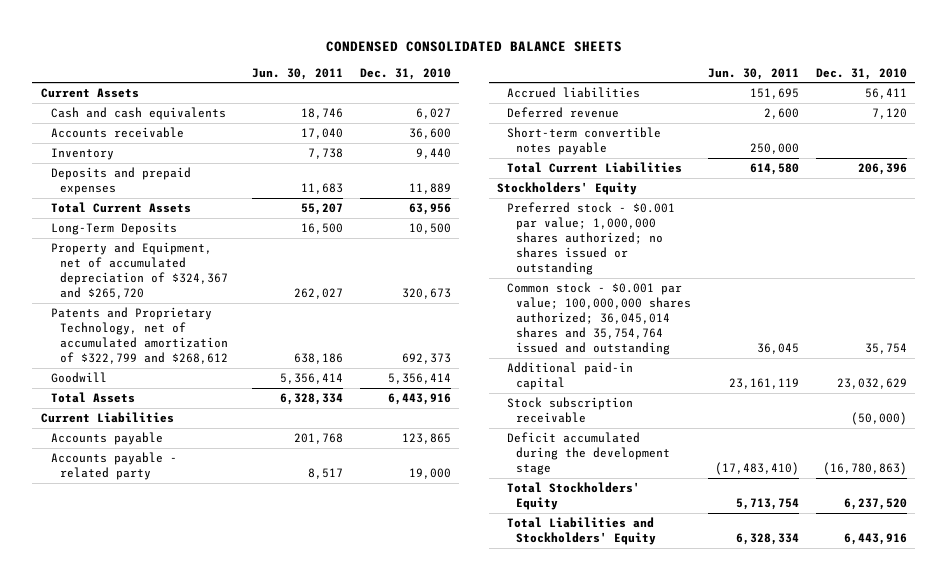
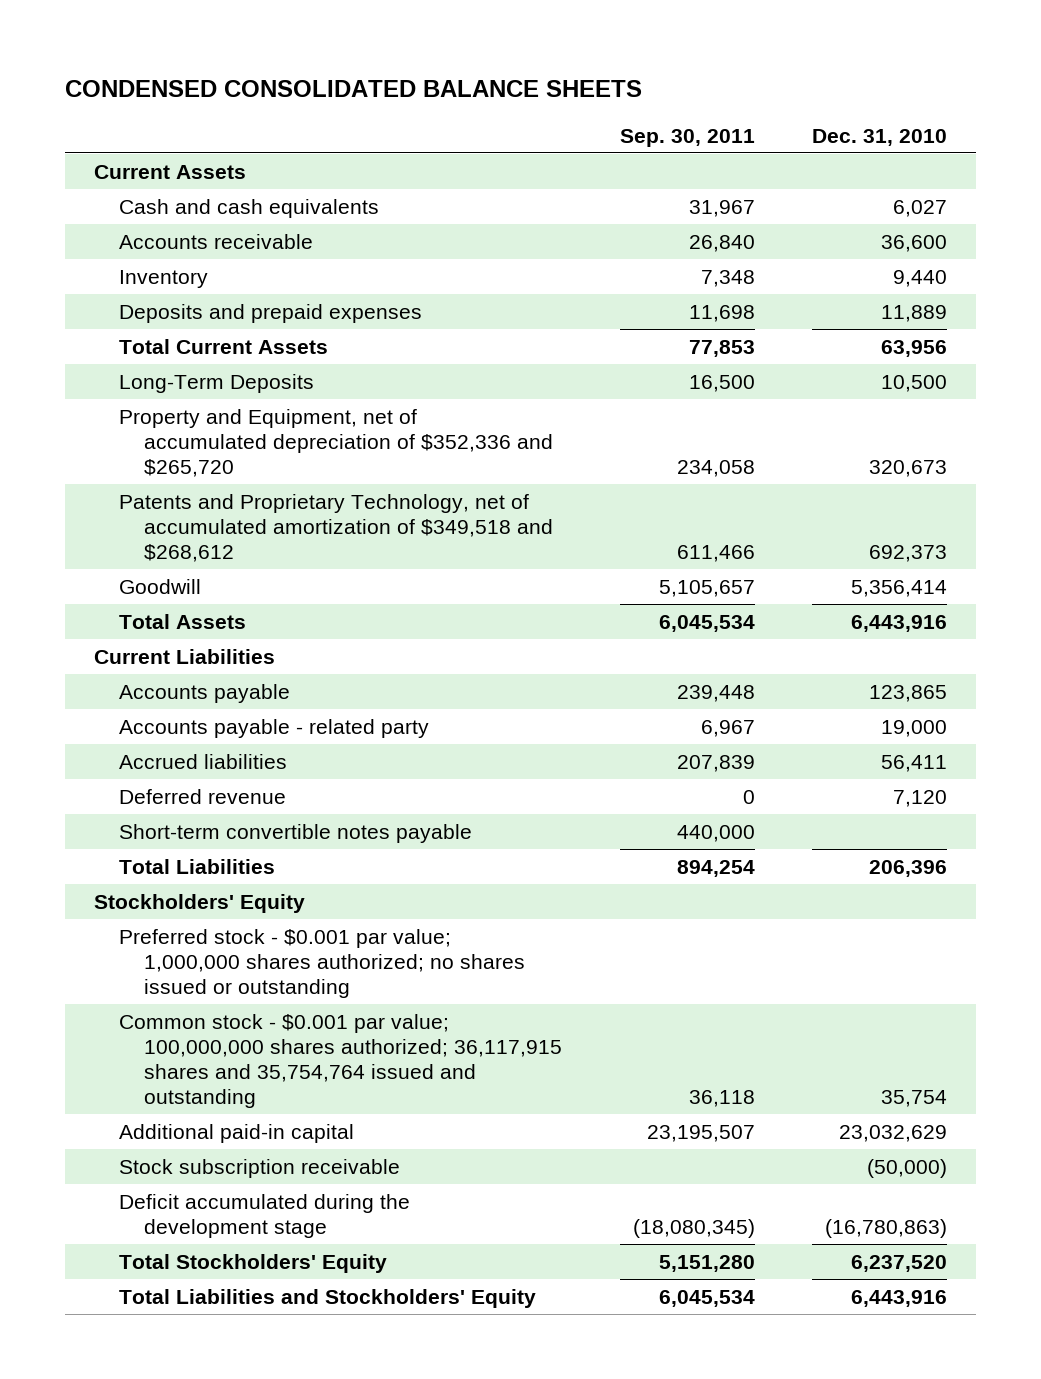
- | Jun. 30, 2011 | Dec. 31, 2010
+ | Sep. 30, 2011 | Dec. 31, 2010
- Property and Equipment, net of accumulated depreciation of $324,367 and $265,720 | 262,027 | 320,673
- Patents and Proprietary Technology, net of accumulated amortization of $322,799 and $268,612 | 638,186 | 692,373
+ Property and Equipment, net of accumulated depreciation of $352,336 and $265,720 | 234,058 | 320,673
+ Patents and Proprietary Technology, net of accumulated amortization of $349,518 and $268,612 | 611,466 | 692,373
- Total Current Liabilities | 614,580 | 206,396
+ Total Liabilities | 894,254 | 206,396
- Common stock - $0.001 par value; 100,000,000 shares authorized; 36,045,014 shares and 35,754,764 issued and outstanding | 36,045 | 35,754
+ Common stock - $0.001 par value; 100,000,000 shares authorized; 36,117,915 shares and 35,754,764 issued and outstanding | 36,118 | 35,754

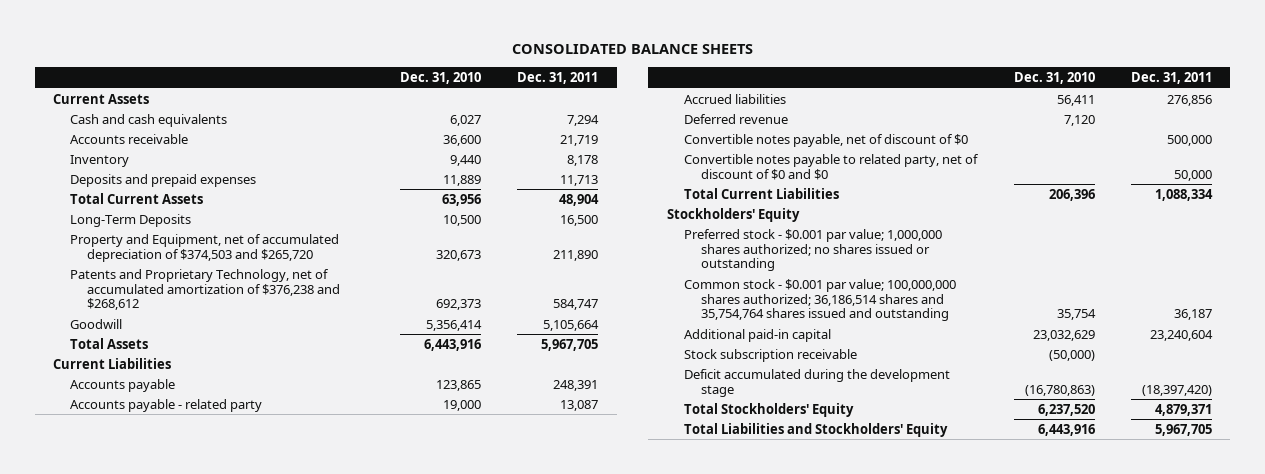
- CONDENSED CONSOLIDATED BALANCE SHEETS
+ CONSOLIDATED BALANCE SHEETS
- | Sep. 30, 2011 | Dec. 31, 2010
+ | Dec. 31, 2010 | Dec. 31, 2011
- Property and Equipment, net of accumulated depreciation of $352,336 and $265,720 | 234,058 | 320,673
- Patents and Proprietary Technology, net of accumulated amortization of $349,518 and $268,612 | 611,466 | 692,373
+ Property and Equipment, net of accumulated depreciation of $374,503 and $265,720 | 320,673 | 211,890
+ Patents and Proprietary Technology, net of accumulated amortization of $376,238 and $268,612 | 692,373 | 584,747
- Short-term convertible notes payable | 440,000 |
- Total Liabilities | 894,254 | 206,396
+ Convertible notes payable, net of discount of $0 | | 500,000
+ Convertible notes payable to related party, net of discount of $0 and $0 | | 50,000
+ Total Current Liabilities | 206,396 | 1,088,334
- Common stock - $0.001 par value; 100,000,000 shares authorized; 36,117,915 shares and 35,754,764 issued and outstanding | 36,118 | 35,754
+ Common stock - $0.001 par value; 100,000,000 shares authorized; 36,186,514 shares and 35,754,764 shares issued and outstanding | 35,754 | 36,187

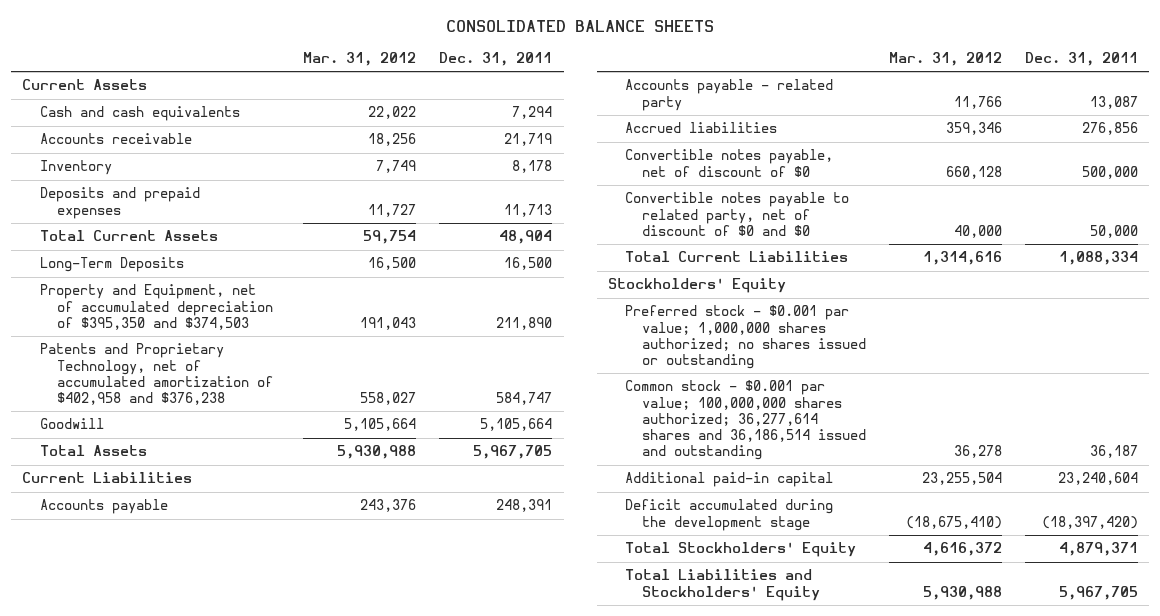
- | Dec. 31, 2010 | Dec. 31, 2011
+ | Mar. 31, 2012 | Dec. 31, 2011
- Property and Equipment, net of accumulated depreciation of $374,503 and $265,720 | 320,673 | 211,890
- Patents and Proprietary Technology, net of accumulated amortization of $376,238 and $268,612 | 692,373 | 584,747
+ Property and Equipment, net of accumulated depreciation of $395,350 and $374,503 | 191,043 | 211,890
+ Patents and Proprietary Technology, net of accumulated amortization of $402,958 and $376,238 | 558,027 | 584,747
- Deferred revenue | 7,120 |
- Common stock - $0.001 par value; 100,000,000 shares authorized; 36,186,514 shares and 35,754,764 shares issued and outstanding | 35,754 | 36,187
+ Common stock - $0.001 par value; 100,000,000 shares authorized; 36,277,614 shares and 36,186,514 issued and outstanding | 36,278 | 36,187
- Stock subscription receivable | (50,000) |

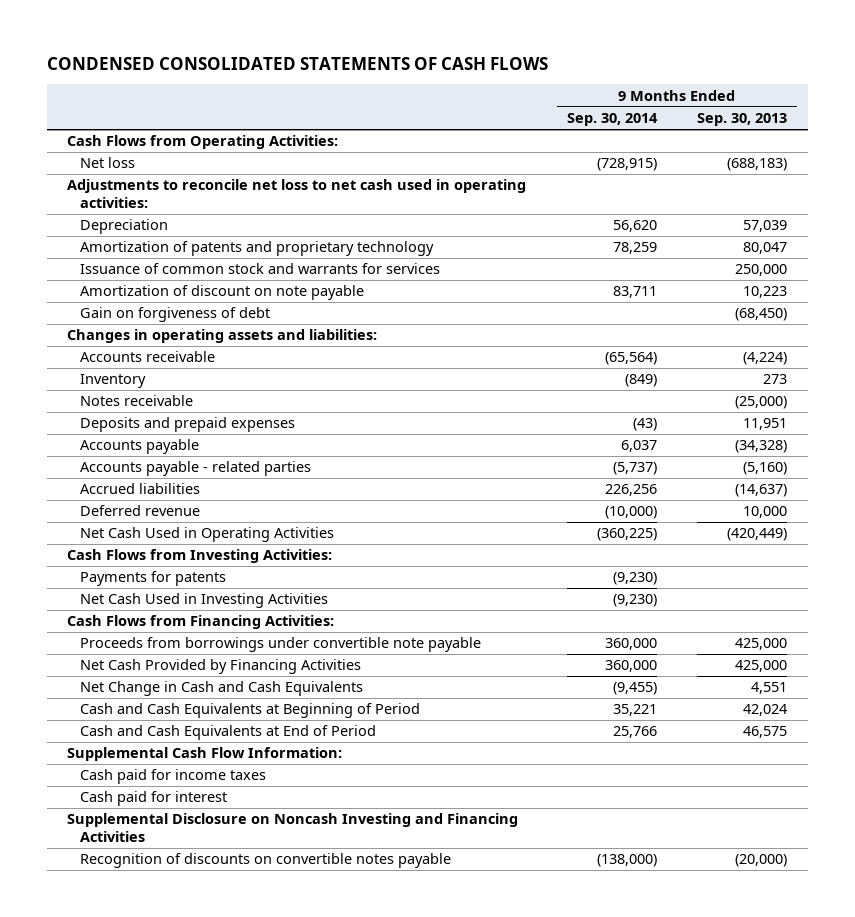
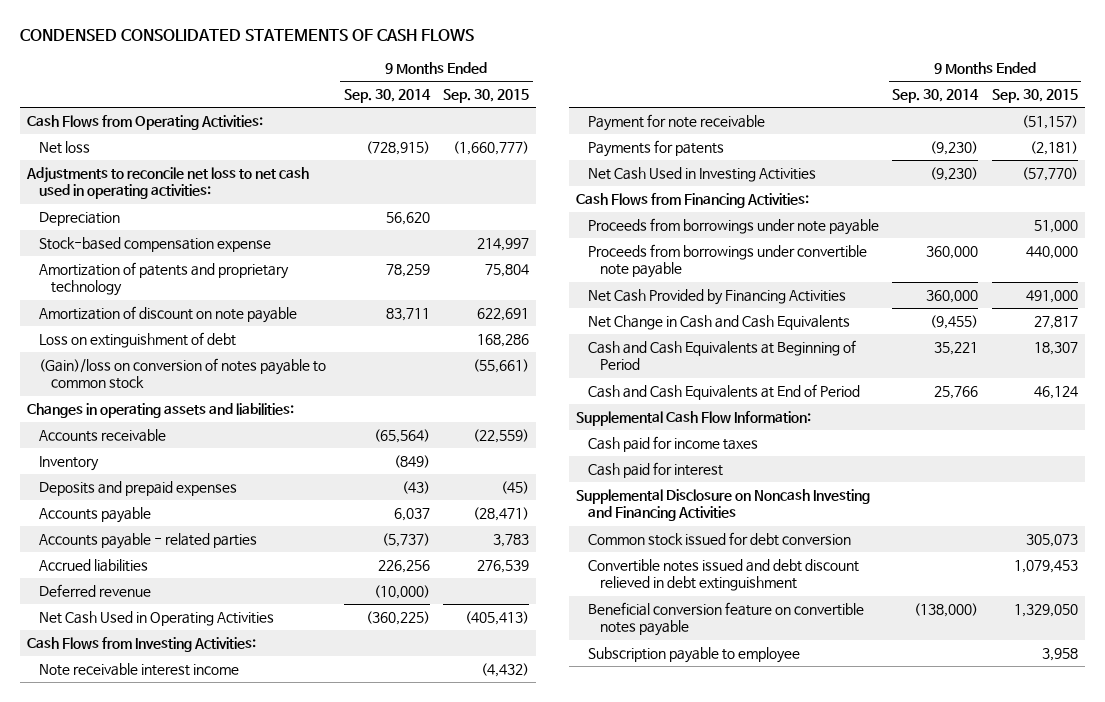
- | 9 Months Ended Sep. 30, 2014 | 9 Months Ended Sep. 30, 2013
+ | 9 Months Ended Sep. 30, 2014 | 9 Months Ended Sep. 30, 2015
+ Stock-based compensation expense | | 214,997
- Issuance of common stock and warrants for services | | 250,000
- Gain on forgiveness of debt | | (68,450)
+ Loss on extinguishment of debt | | 168,286
+ (Gain)/loss on conversion of notes payable to common stock | | (55,661)
- Notes receivable | | (25,000)
+ Note receivable interest income | | (4,432)
+ Payment for note receivable | | (51,157)
+ Proceeds from borrowings under note payable | | 51,000
- Recognition of discounts on convertible notes payable | (138,000) | (20,000)
+ Common stock issued for debt conversion | | 305,073
+ Convertible notes issued and debt discount relieved in debt extinguishment | | 1,079,453
+ Beneficial conversion feature on convertible notes payable | (138,000) | 1,329,050
+ Subscription payable to employee | | 3,958

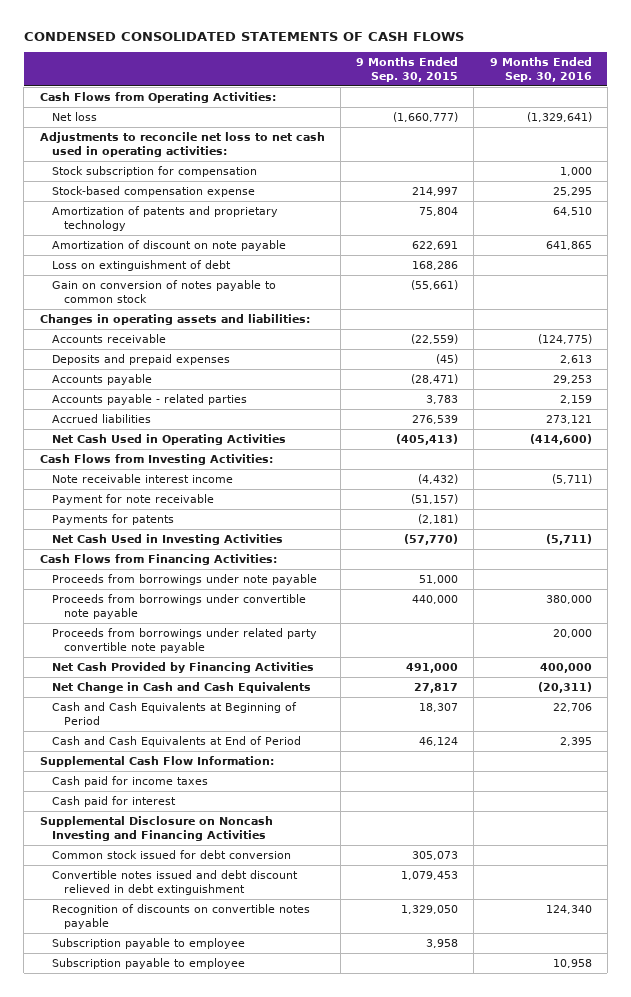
- | 9 Months Ended Sep. 30, 2014 | 9 Months Ended Sep. 30, 2015
+ | 9 Months Ended Sep. 30, 2015 | 9 Months Ended Sep. 30, 2016
- Depreciation | 56,620 |
+ Stock subscription for compensation | | 1,000
- (Gain)/loss on conversion of notes payable to common stock | | (55,661)
+ Gain on conversion of notes payable to common stock | (55,661) |
- Inventory | (849) |
- Deferred revenue | (10,000) |
+ Proceeds from borrowings under related party convertible note payable | | 20,000
- Beneficial conversion feature on convertible notes payable | (138,000) | 1,329,050
+ Recognition of discounts on convertible notes payable | 1,329,050 | 124,340
+ Subscription payable to employee | | 10,958

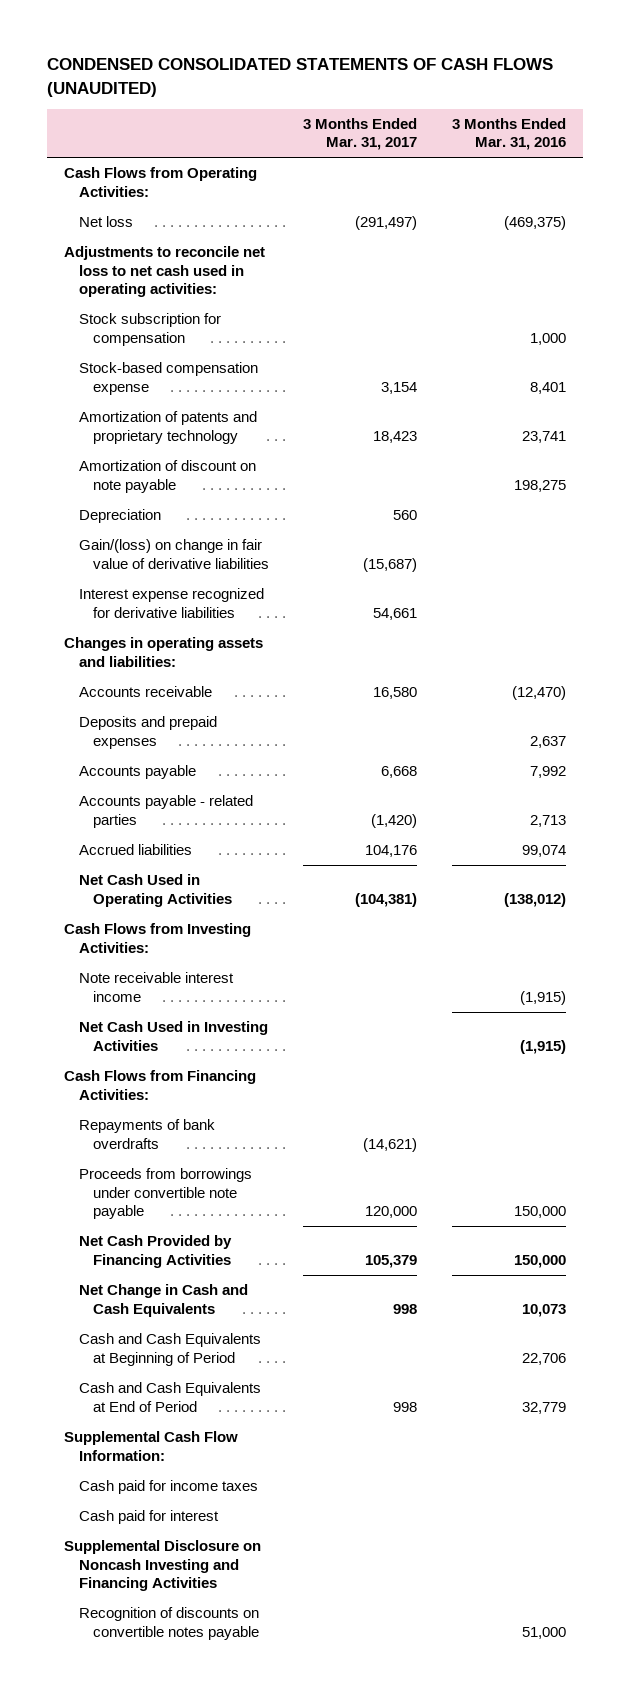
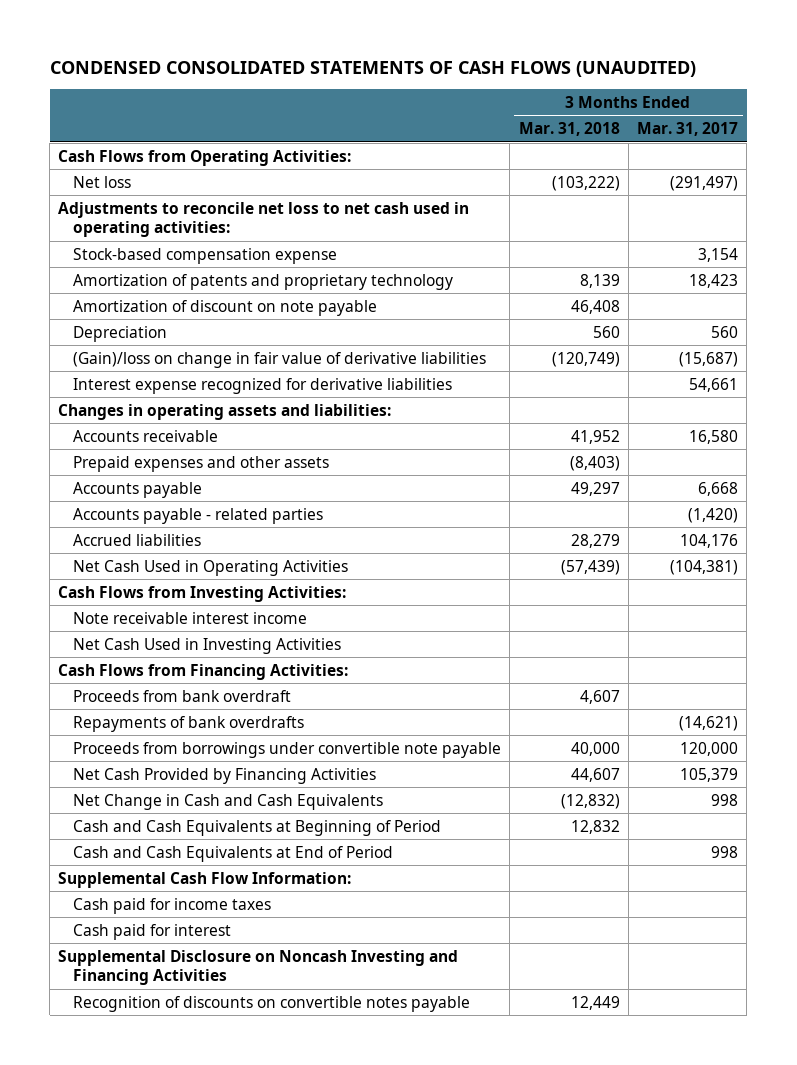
- | 3 Months Ended Mar. 31, 2017 | 3 Months Ended Mar. 31, 2016
+ | 3 Months Ended Mar. 31, 2018 | 3 Months Ended Mar. 31, 2017
- Stock subscription for compensation | | 1,000
- Gain/(loss) on change in fair value of derivative liabilities | (15,687) |
+ (Gain)/loss on change in fair value of derivative liabilities | (120,749) | (15,687)
- Deposits and prepaid expenses | | 2,637
+ Prepaid expenses and other assets | (8,403) |
+ Proceeds from bank overdraft | 4,607 |

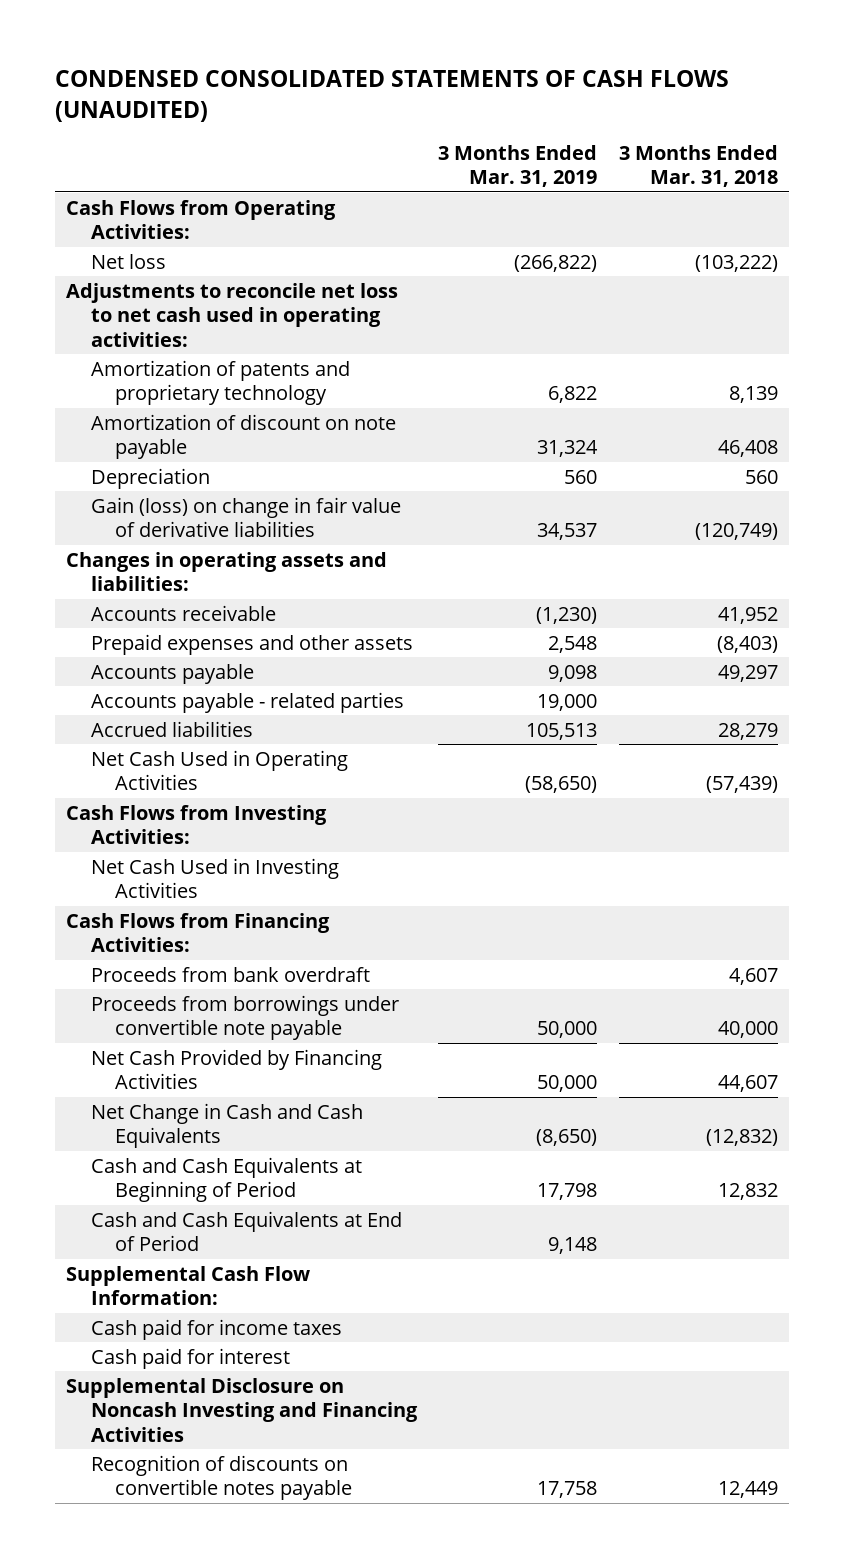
- | 3 Months Ended Mar. 31, 2018 | 3 Months Ended Mar. 31, 2017
+ | 3 Months Ended Mar. 31, 2019 | 3 Months Ended Mar. 31, 2018
- Stock-based compensation expense | | 3,154
- (Gain)/loss on change in fair value of derivative liabilities | (120,749) | (15,687)
- Interest expense recognized for derivative liabilities | | 54,661
+ Gain (loss) on change in fair value of derivative liabilities | 34,537 | (120,749)
- Note receivable interest income
- Repayments of bank overdrafts | | (14,621)

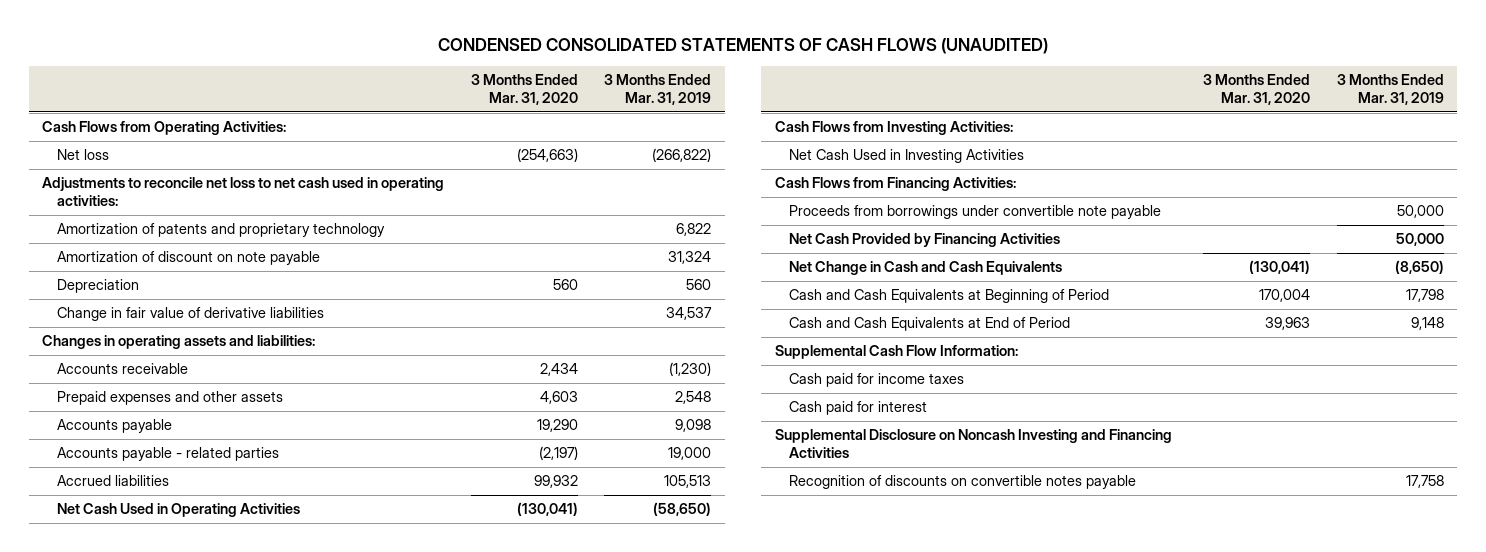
- | 3 Months Ended Mar. 31, 2019 | 3 Months Ended Mar. 31, 2018
+ | 3 Months Ended Mar. 31, 2020 | 3 Months Ended Mar. 31, 2019
- Gain (loss) on change in fair value of derivative liabilities | 34,537 | (120,749)
+ Change in fair value of derivative liabilities | | 34,537
- Proceeds from bank overdraft | | 4,607

